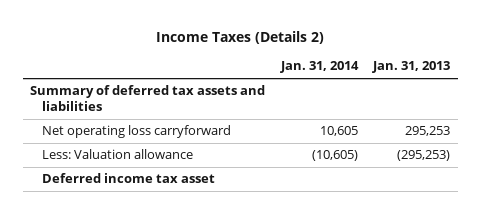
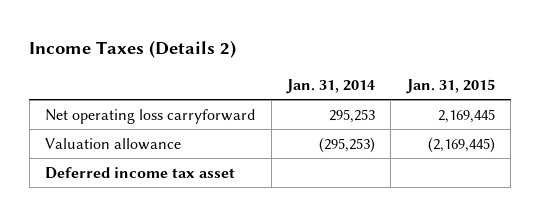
- | Jan. 31, 2014 | Jan. 31, 2013
+ | Jan. 31, 2014 | Jan. 31, 2015
- Summary of deferred tax assets and liabilities
- Net operating loss carryforward | 10,605 | 295,253
- Less: Valuation allowance | (10,605) | (295,253)
+ Net operating loss carryforward | 295,253 | 2,169,445
+ Valuation allowance | (295,253) | (2,169,445)

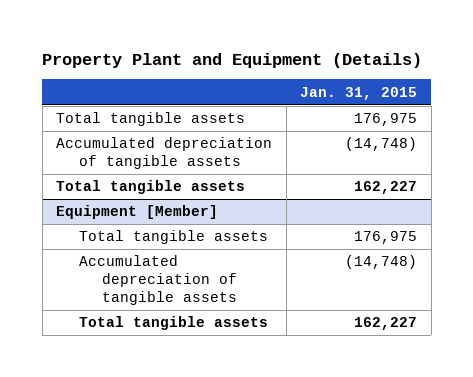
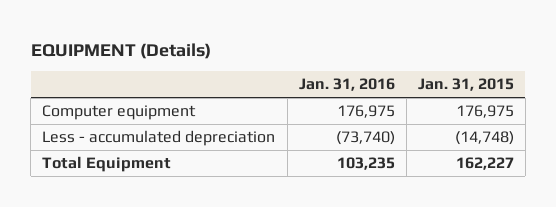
- Property Plant and Equipment (Details)
+ EQUIPMENT (Details)
- | Jan. 31, 2015
+ | Jan. 31, 2016 | Jan. 31, 2015
- Total tangible assets | 176,975
- Accumulated depreciation of tangible assets | (14,748)
- Total tangible assets | 162,227
- Equipment [Member]
- Total tangible assets | 176,975
- Accumulated depreciation of tangible assets | (14,748)
- Total tangible assets | 162,227
+ Computer equipment | 176,975 | 176,975
+ Less - accumulated depreciation | (73,740) | (14,748)
+ Total Equipment | 103,235 | 162,227

